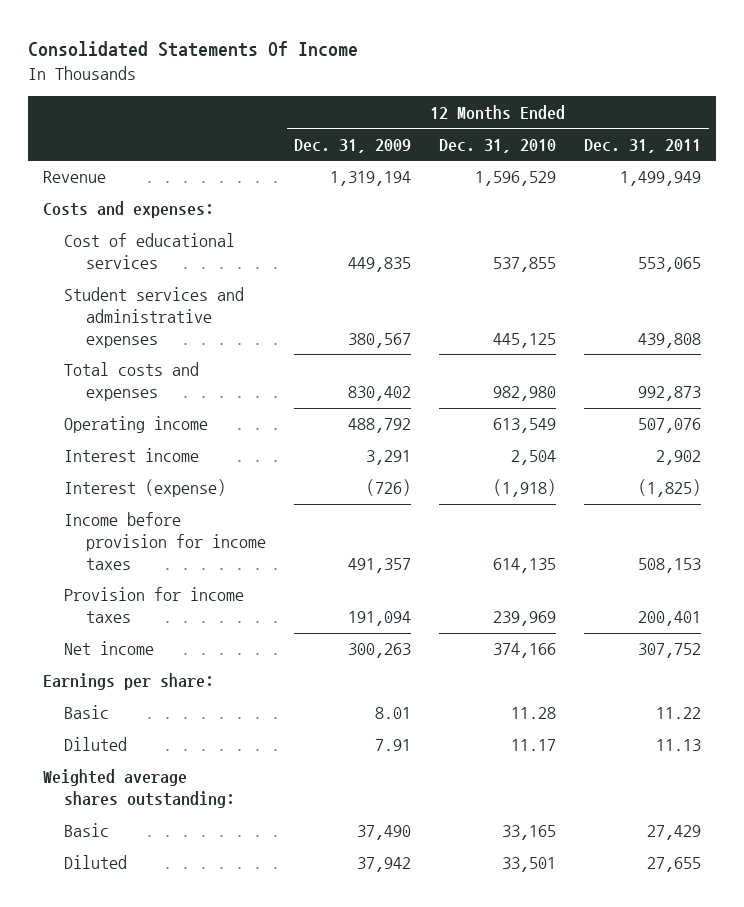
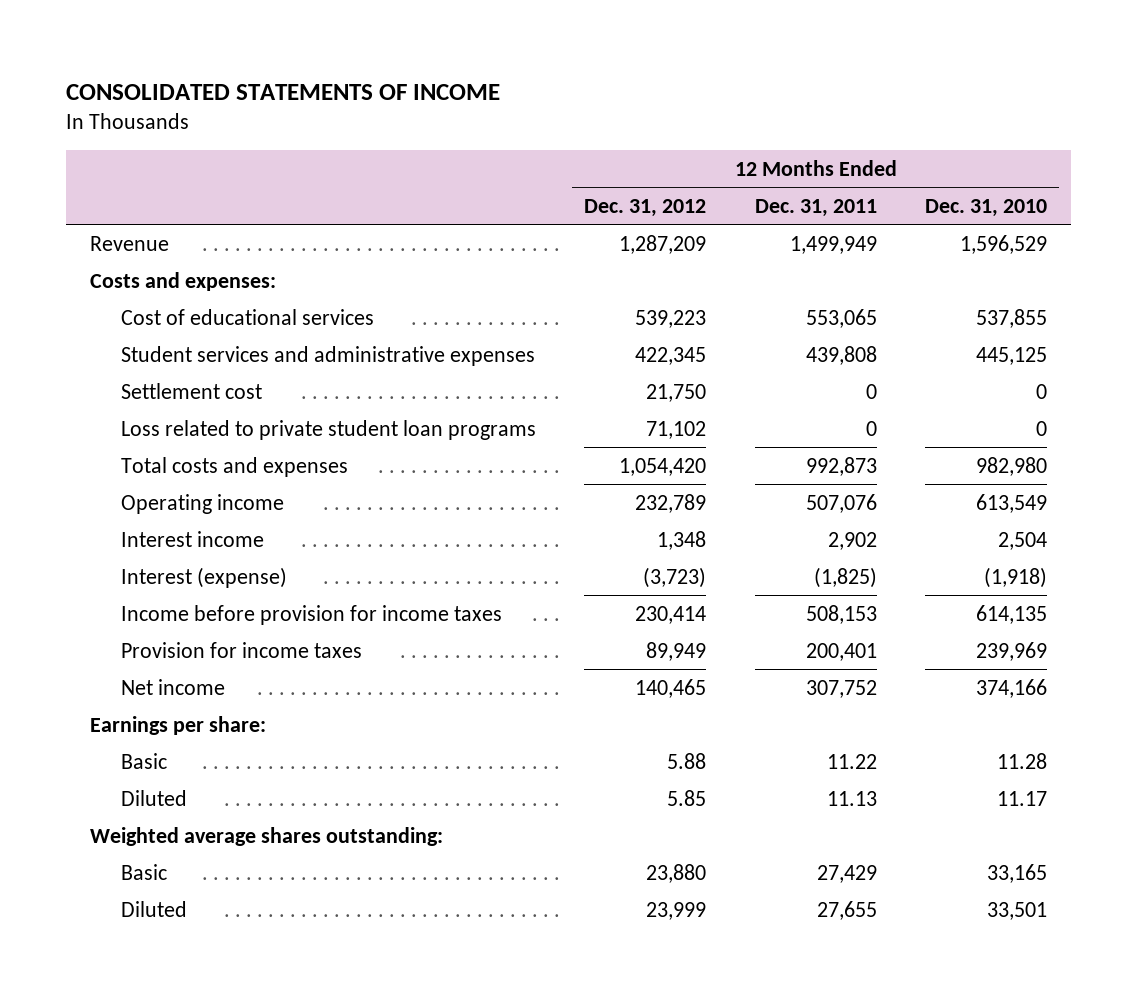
- Consolidated Statements Of Income
+ CONSOLIDATED STATEMENTS OF INCOME
- | 12 Months Ended Dec. 31, 2009 | 12 Months Ended Dec. 31, 2010 | 12 Months Ended Dec. 31, 2011
+ | 12 Months Ended Dec. 31, 2012 | 12 Months Ended Dec. 31, 2011 | 12 Months Ended Dec. 31, 2010
+ Settlement cost | 21,750 | 0 | 0
+ Loss related to private student loan programs | 71,102 | 0 | 0

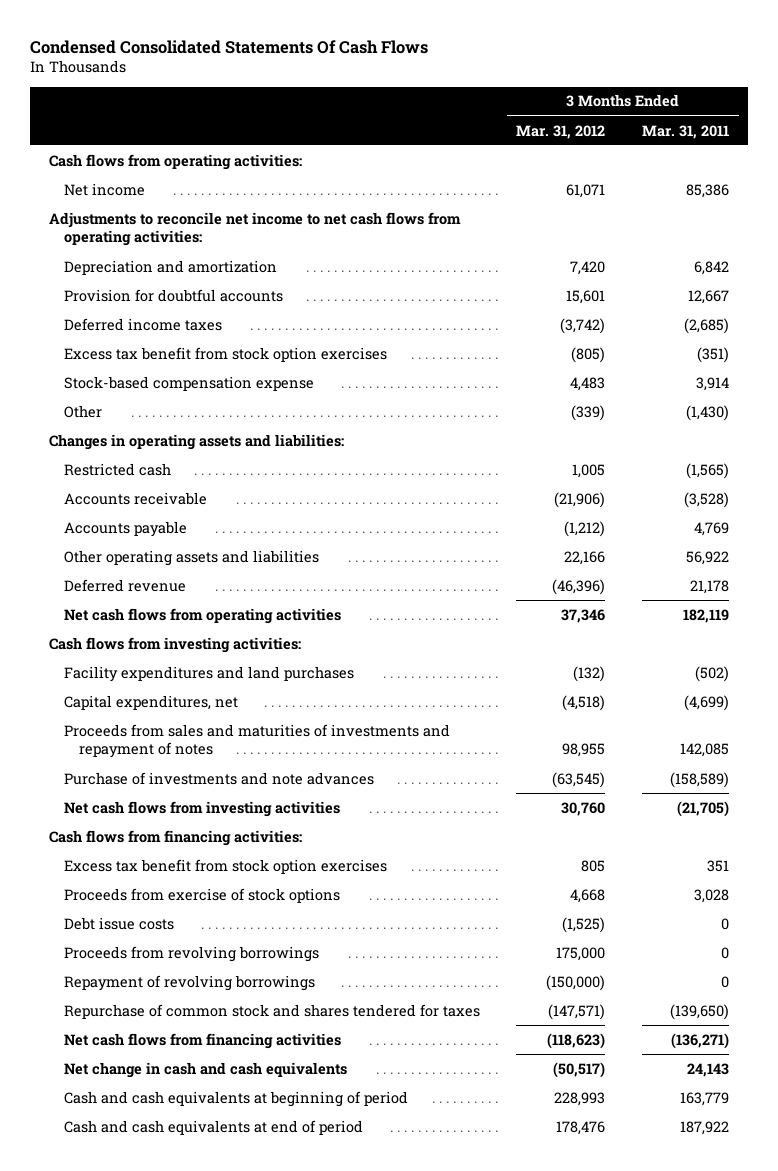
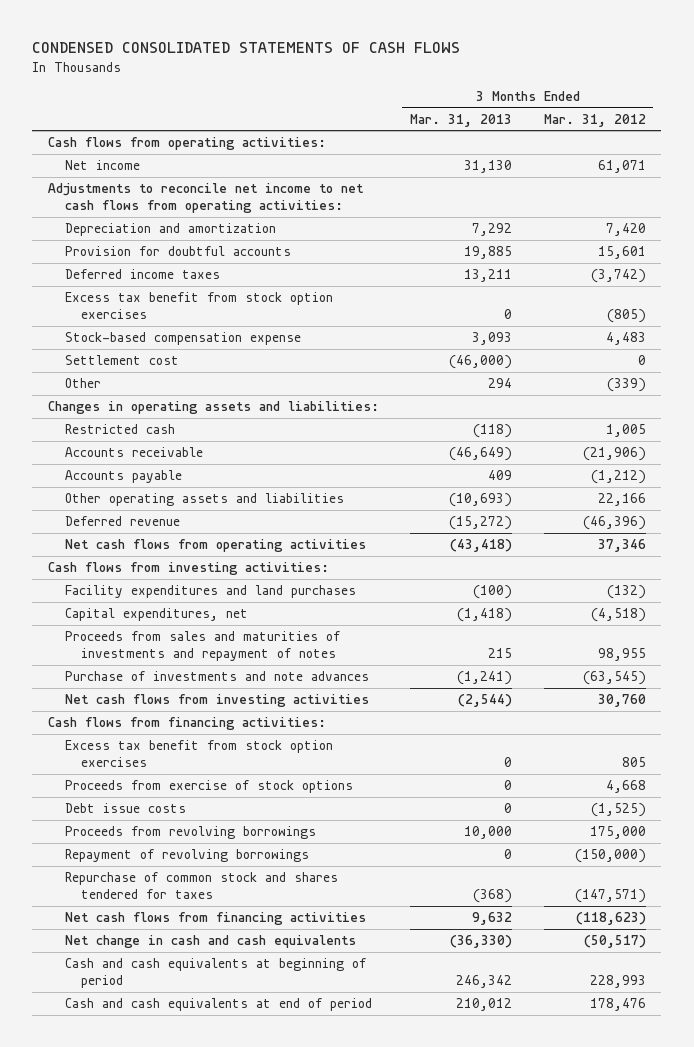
- Condensed Consolidated Statements Of Cash Flows
+ CONDENSED CONSOLIDATED STATEMENTS OF CASH FLOWS
- | 3 Months Ended Mar. 31, 2012 | 3 Months Ended Mar. 31, 2011
+ | 3 Months Ended Mar. 31, 2013 | 3 Months Ended Mar. 31, 2012
+ Settlement cost | (46,000) | 0

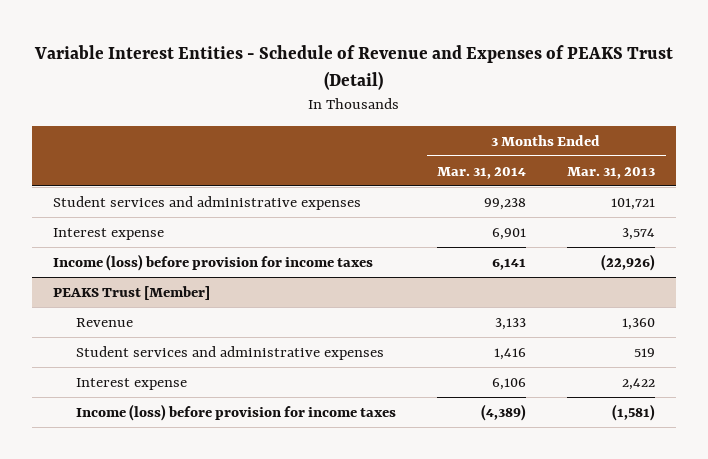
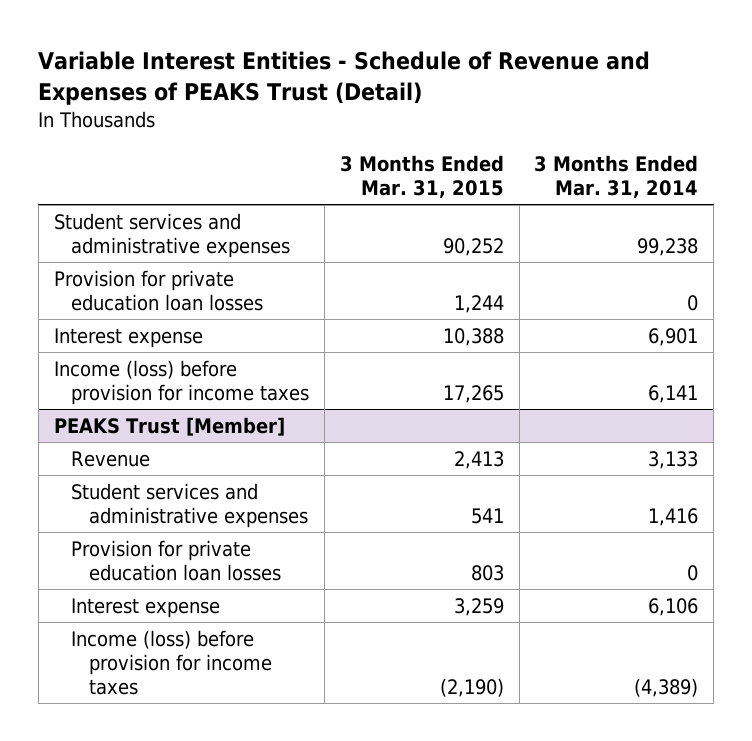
- | 3 Months Ended Mar. 31, 2014 | 3 Months Ended Mar. 31, 2013
+ | 3 Months Ended Mar. 31, 2015 | 3 Months Ended Mar. 31, 2014
+ Provision for private education loan losses | 1,244 | 0
@ PEAKS Trust [Member]
+ Provision for private education loan losses | 803 | 0

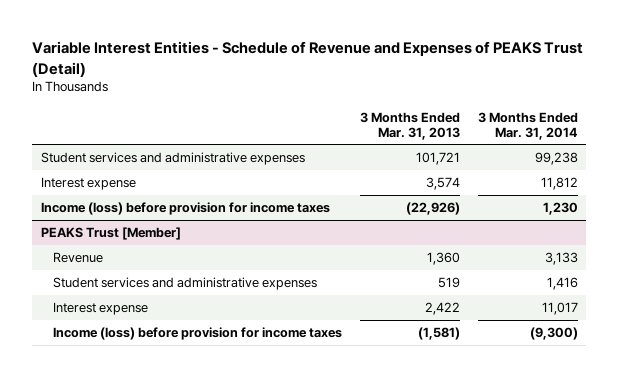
- | 3 Months Ended Mar. 31, 2015 | 3 Months Ended Mar. 31, 2014
+ | 3 Months Ended Mar. 31, 2013 | 3 Months Ended Mar. 31, 2014
- Provision for private education loan losses | 1,244 | 0
- Interest expense | 10,388 | 6,901
- Income (loss) before provision for income taxes | 17,265 | 6,141
+ Interest expense | 3,574 | 11,812
+ Income (loss) before provision for income taxes | (22,926) | 1,230
@ PEAKS Trust [Member]
- Provision for private education loan losses | 803 | 0
- Interest expense | 3,259 | 6,106
- Income (loss) before provision for income taxes | (2,190) | (4,389)
+ Interest expense | 2,422 | 11,017
+ Income (loss) before provision for income taxes | (1,581) | (9,300)

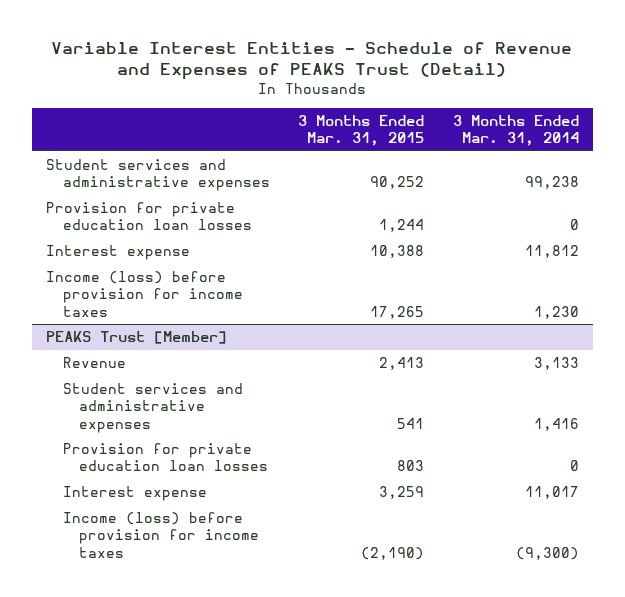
- | 3 Months Ended Mar. 31, 2013 | 3 Months Ended Mar. 31, 2014
+ | 3 Months Ended Mar. 31, 2015 | 3 Months Ended Mar. 31, 2014
+ Provision for private education loan losses | 1,244 | 0
@ PEAKS Trust [Member]
+ Provision for private education loan losses | 803 | 0

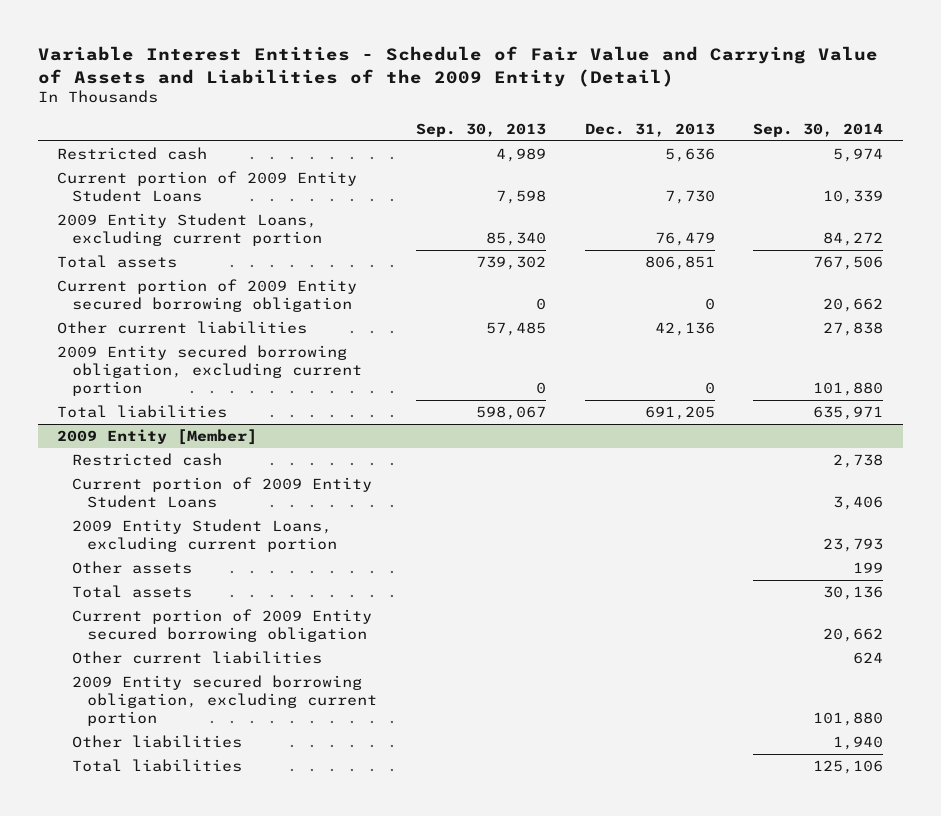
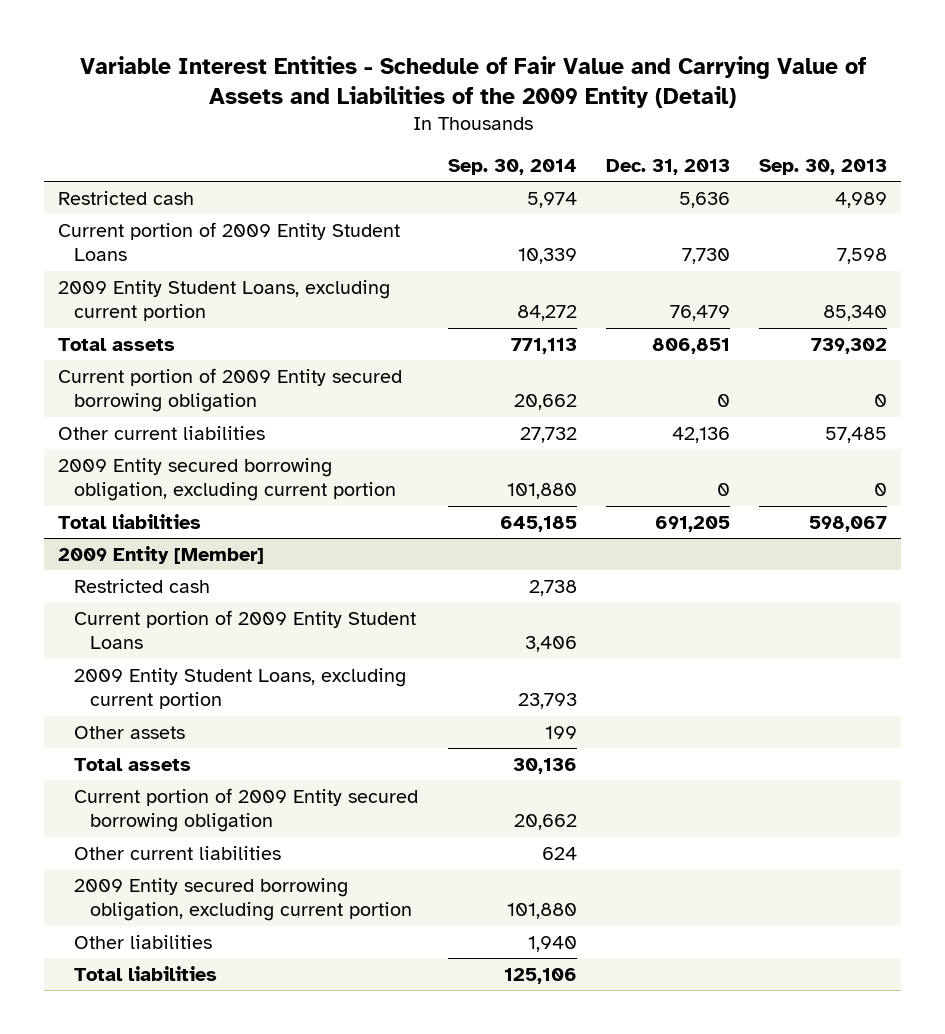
- | Sep. 30, 2013 | Dec. 31, 2013 | Sep. 30, 2014
+ | Sep. 30, 2014 | Dec. 31, 2013 | Sep. 30, 2013
- Total assets | 739,302 | 806,851 | 767,506
+ Total assets | 771,113 | 806,851 | 739,302
- Other current liabilities | 57,485 | 42,136 | 27,838
+ Other current liabilities | 27,732 | 42,136 | 57,485
- Total liabilities | 598,067 | 691,205 | 635,971
+ Total liabilities | 645,185 | 691,205 | 598,067

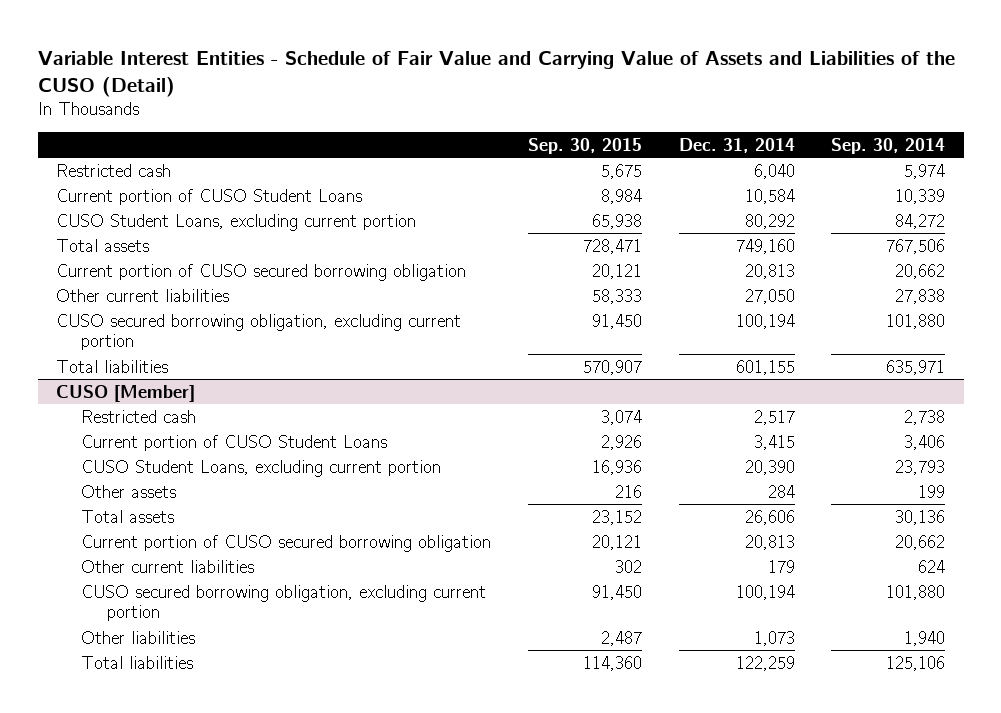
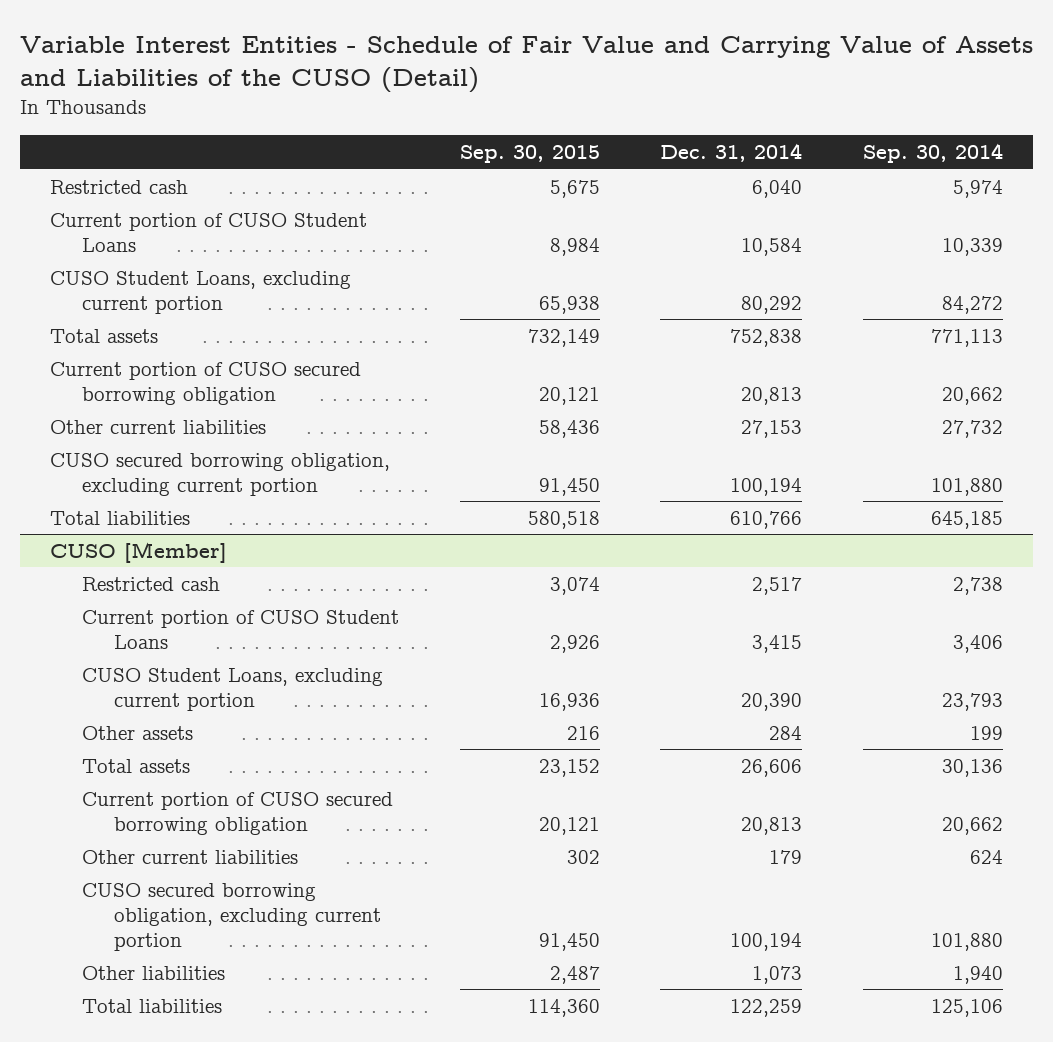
- Total assets | 728,471 | 749,160 | 767,506
+ Total assets | 732,149 | 752,838 | 771,113
- Other current liabilities | 58,333 | 27,050 | 27,838
+ Other current liabilities | 58,436 | 27,153 | 27,732
- Total liabilities | 570,907 | 601,155 | 635,971
+ Total liabilities | 580,518 | 610,766 | 645,185

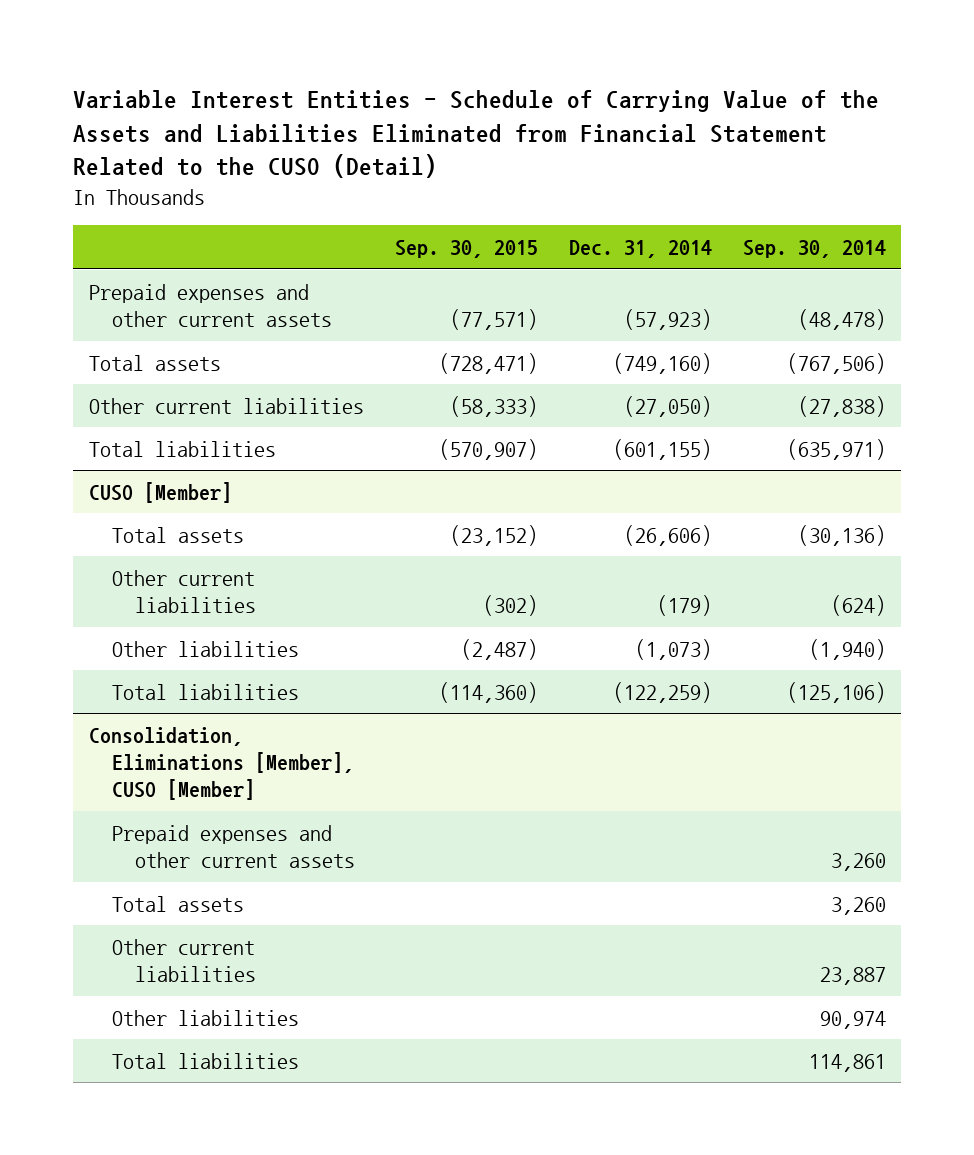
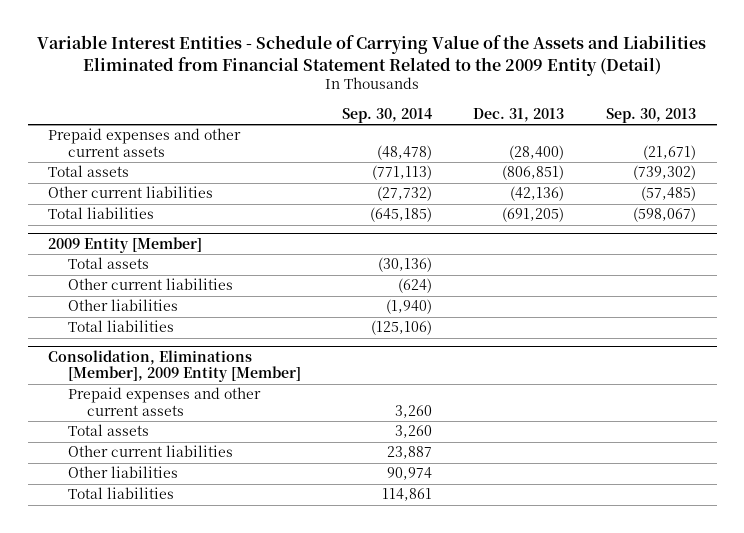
- Variable Interest Entities - Schedule of Carrying Value of the Assets and Liabilities Eliminated from Financial Statement Related to the CUSO (Detail)
+ Variable Interest Entities - Schedule of Carrying Value of the Assets and Liabilities Eliminated from Financial Statement Related to the 2009 Entity (Detail)
- | Sep. 30, 2015 | Dec. 31, 2014 | Sep. 30, 2014
+ | Sep. 30, 2014 | Dec. 31, 2013 | Sep. 30, 2013
- Total assets | (728,471) | (749,160) | (767,506)
- Other current liabilities | (58,333) | (27,050) | (27,838)
- Total liabilities | (570,907) | (601,155) | (635,971)
- CUSO [Member]
+ Total assets | (771,113) | (806,851) | (739,302)
+ Other current liabilities | (27,732) | (42,136) | (57,485)
+ Total liabilities | (645,185) | (691,205) | (598,067)
+ 2009 Entity [Member]
- Consolidation, Eliminations [Member], CUSO [Member]
+ Consolidation, Eliminations [Member], 2009 Entity [Member]

